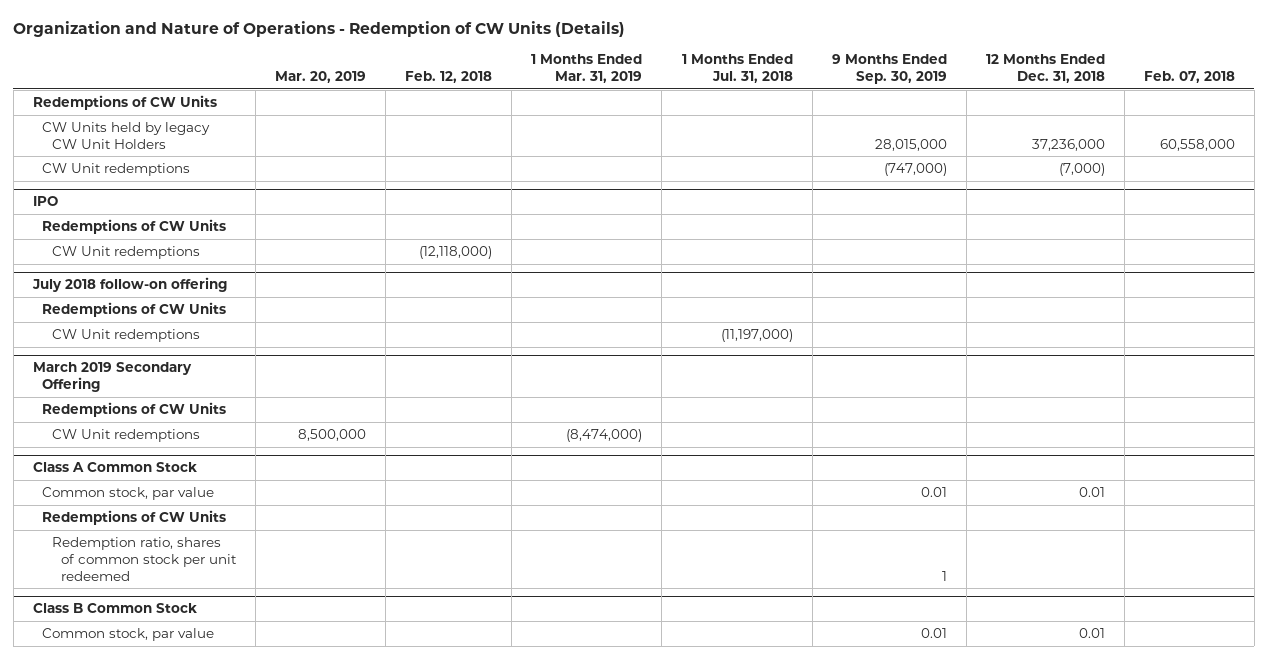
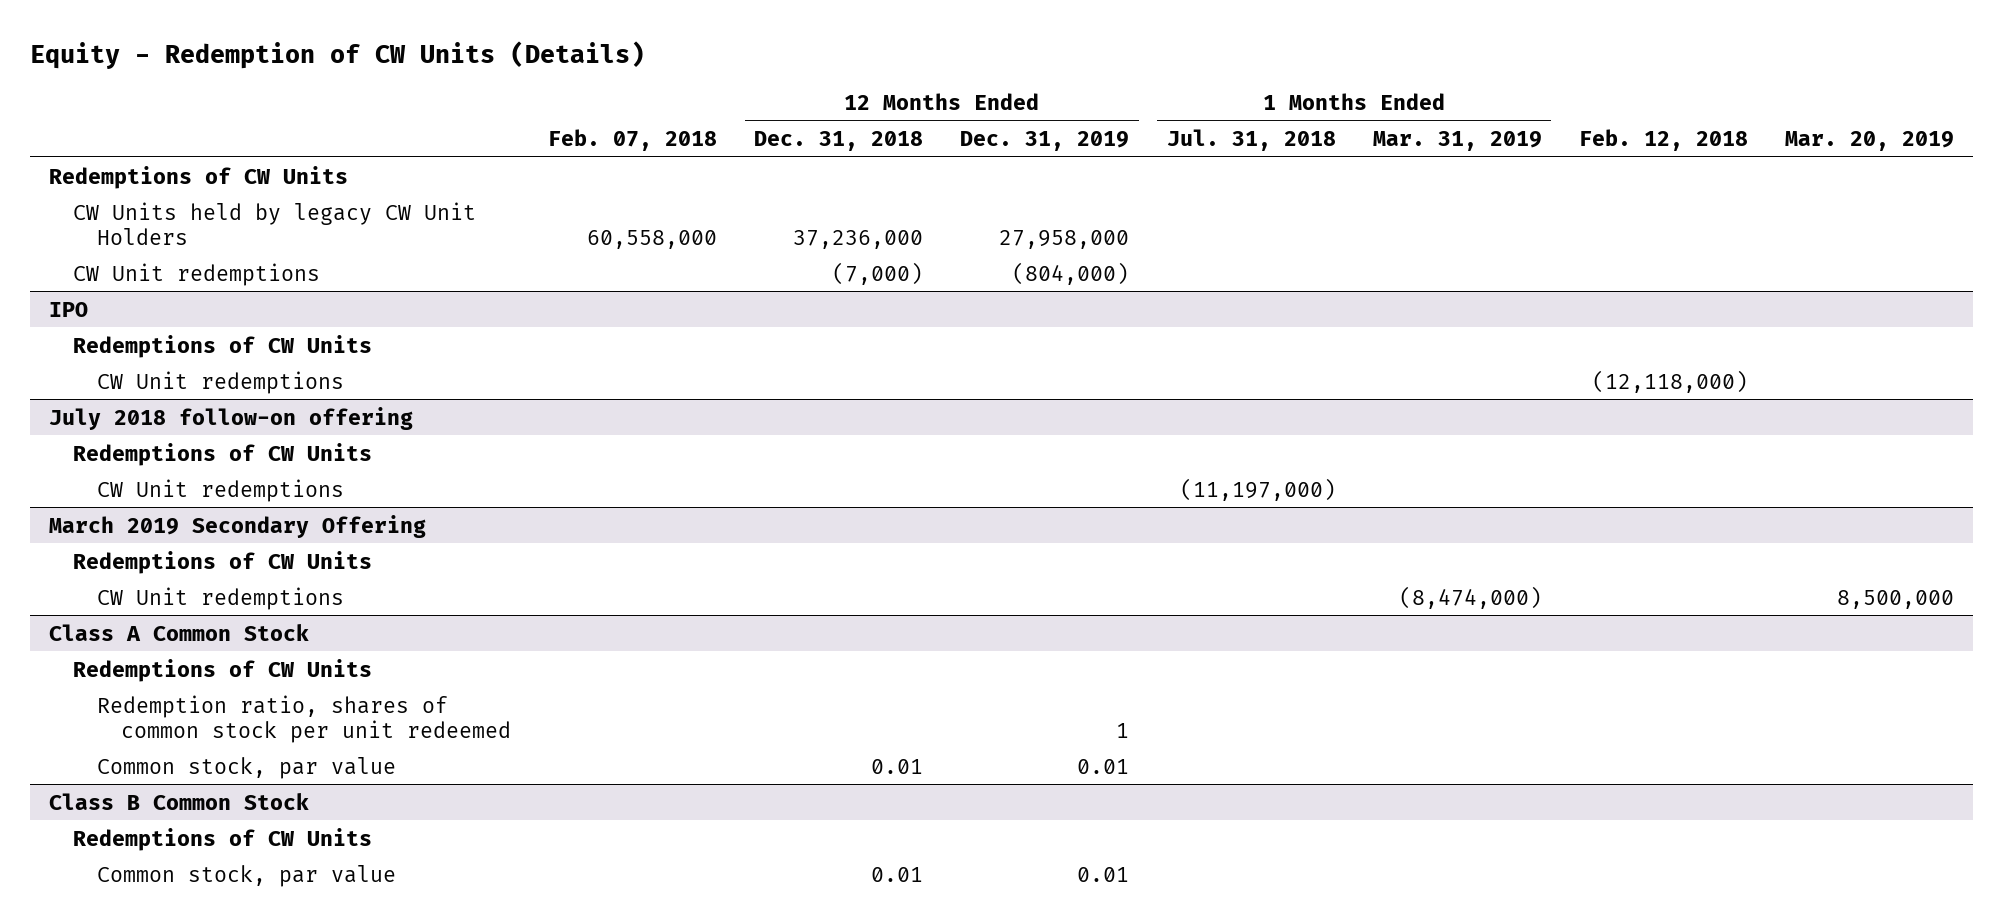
- Organization and Nature of Operations - Redemption of CW Units (Details)
+ Equity - Redemption of CW Units (Details)
- | Mar. 20, 2019 | Feb. 12, 2018 | 1 Months Ended Mar. 31, 2019 | 1 Months Ended Jul. 31, 2018 | 9 Months Ended Sep. 30, 2019 | 12 Months Ended Dec. 31, 2018 | Feb. 07, 2018
+ | Feb. 07, 2018 | 12 Months Ended Dec. 31, 2018 | 12 Months Ended Dec. 31, 2019 | 1 Months Ended Jul. 31, 2018 | 1 Months Ended Mar. 31, 2019 | Feb. 12, 2018 | Mar. 20, 2019
@ Class A Common Stock
moved down: Common stock, par value | | 0.01 | 0.01 | | | |
@ Class B Common Stock
+ Redemptions of CW Units

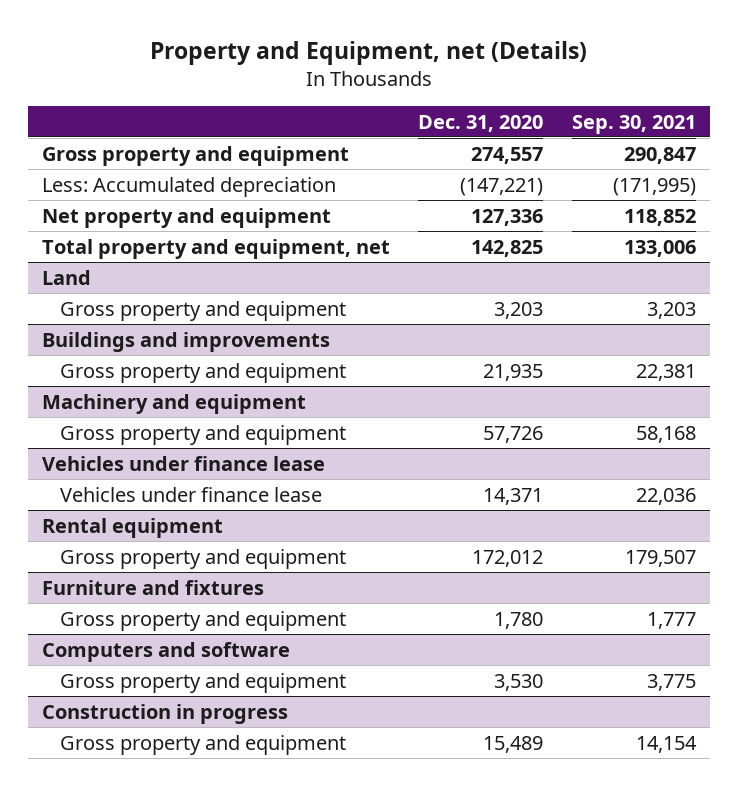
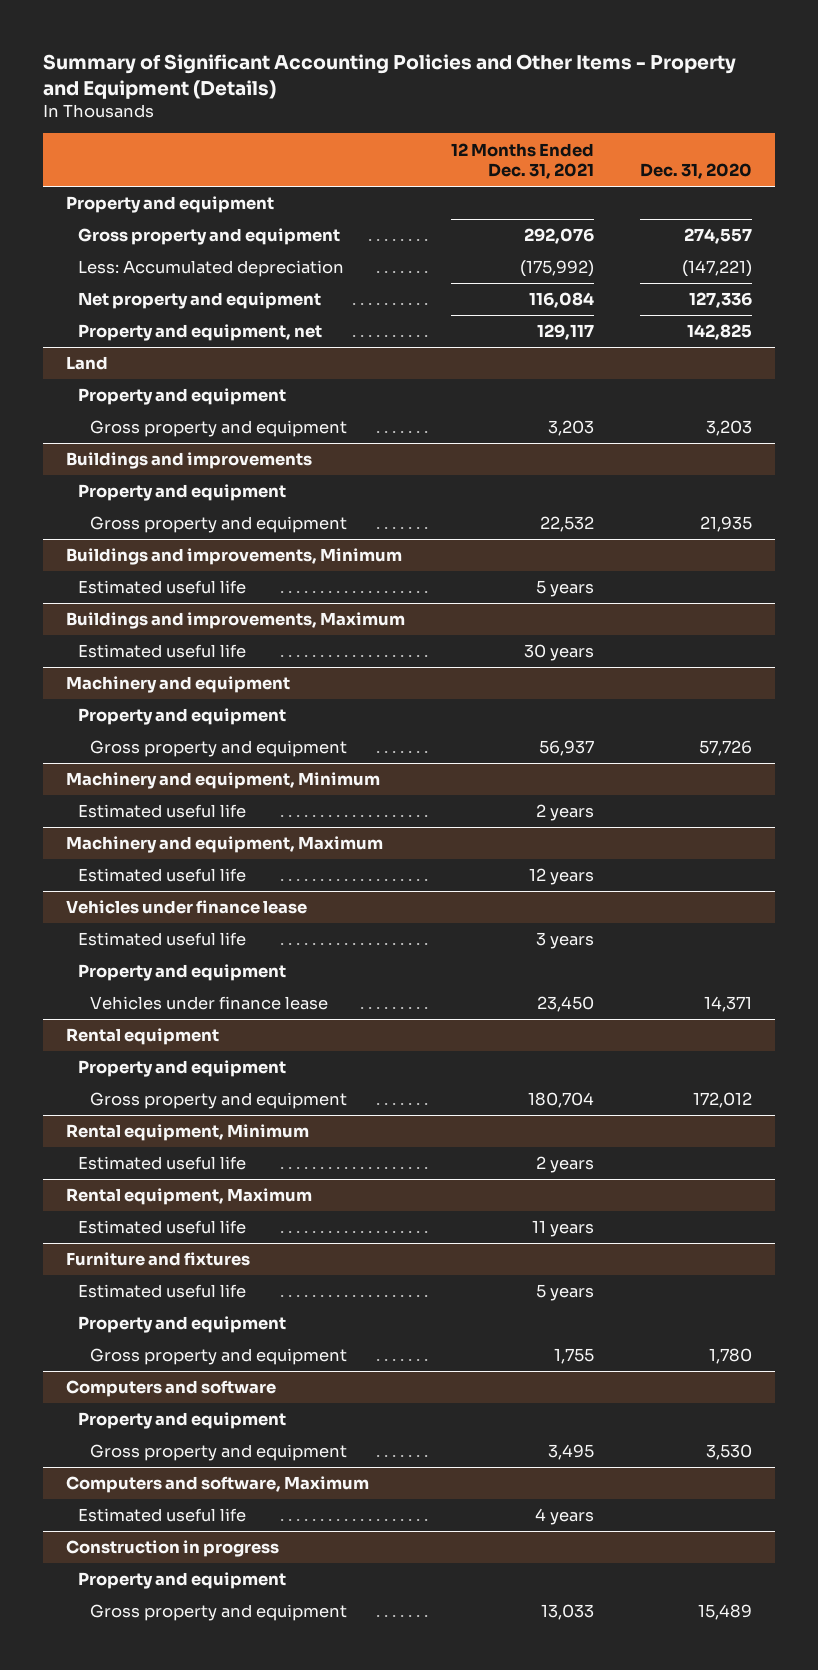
- Property and Equipment, net (Details)
+ Summary of Significant Accounting Policies and Other Items - Property and Equipment (Details)
- | Dec. 31, 2020 | Sep. 30, 2021
+ | 12 Months Ended Dec. 31, 2021 | Dec. 31, 2020
+ Property and equipment
- Total property and equipment, net | 142,825 | 133,006
+ Property and equipment, net | 129,117 | 142,825
@ Land
+ Property and equipment
@ Buildings and improvements
+ Property and equipment
+ Buildings and improvements, Minimum
+ Estimated useful life | 5 years |
+ Buildings and improvements, Maximum
+ Estimated useful life | 30 years |
@ Machinery and equipment
+ Property and equipment
+ Machinery and equipment, Minimum
+ Estimated useful life | 2 years |
+ Machinery and equipment, Maximum
+ Estimated useful life | 12 years |
@ Vehicles under finance lease
+ Estimated useful life | 3 years |
+ Property and equipment
@ Rental equipment
+ Property and equipment
+ Rental equipment, Minimum
+ Estimated useful life | 2 years |
+ Rental equipment, Maximum
+ Estimated useful life | 11 years |
@ Furniture and fixtures
+ Estimated useful life | 5 years |
+ Property and equipment
@ Computers and software
+ Property and equipment
+ Computers and software, Maximum
+ Estimated useful life | 4 years |
@ Construction in progress
+ Property and equipment

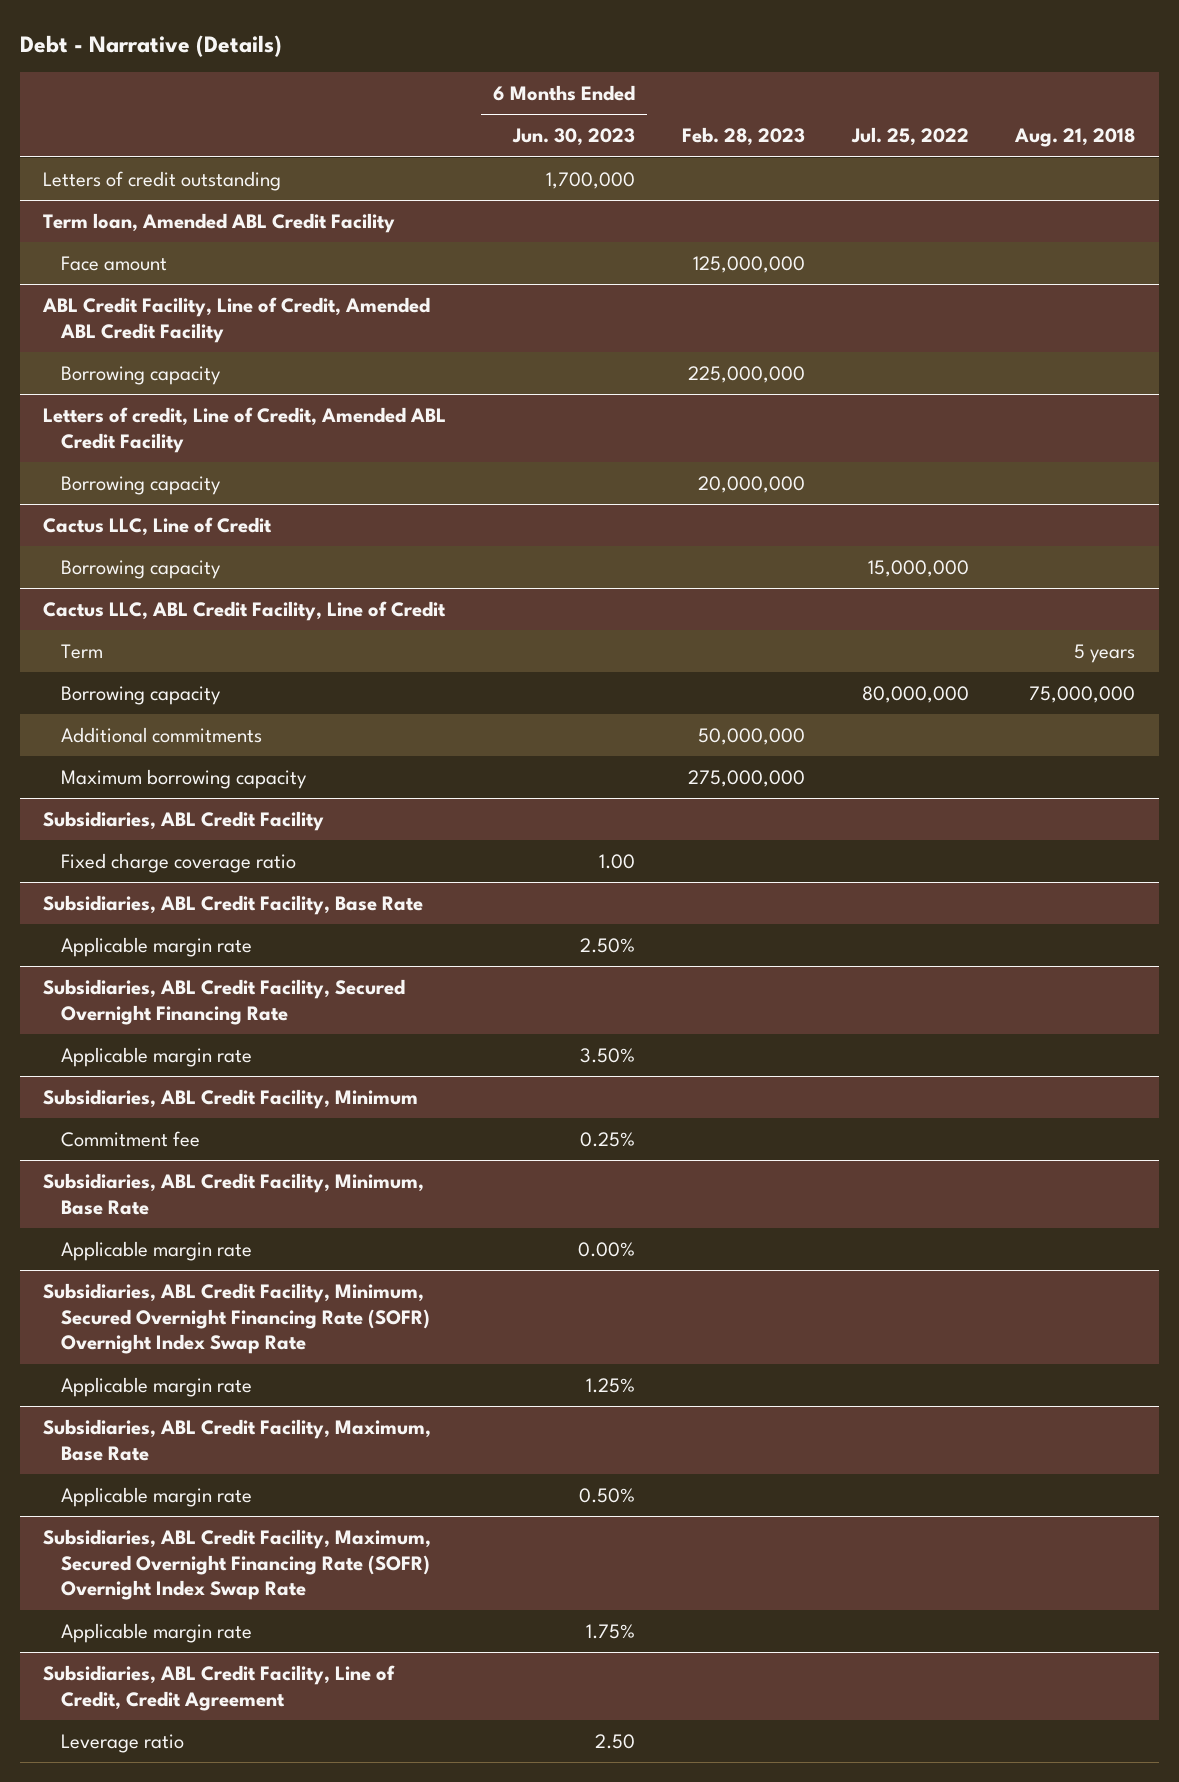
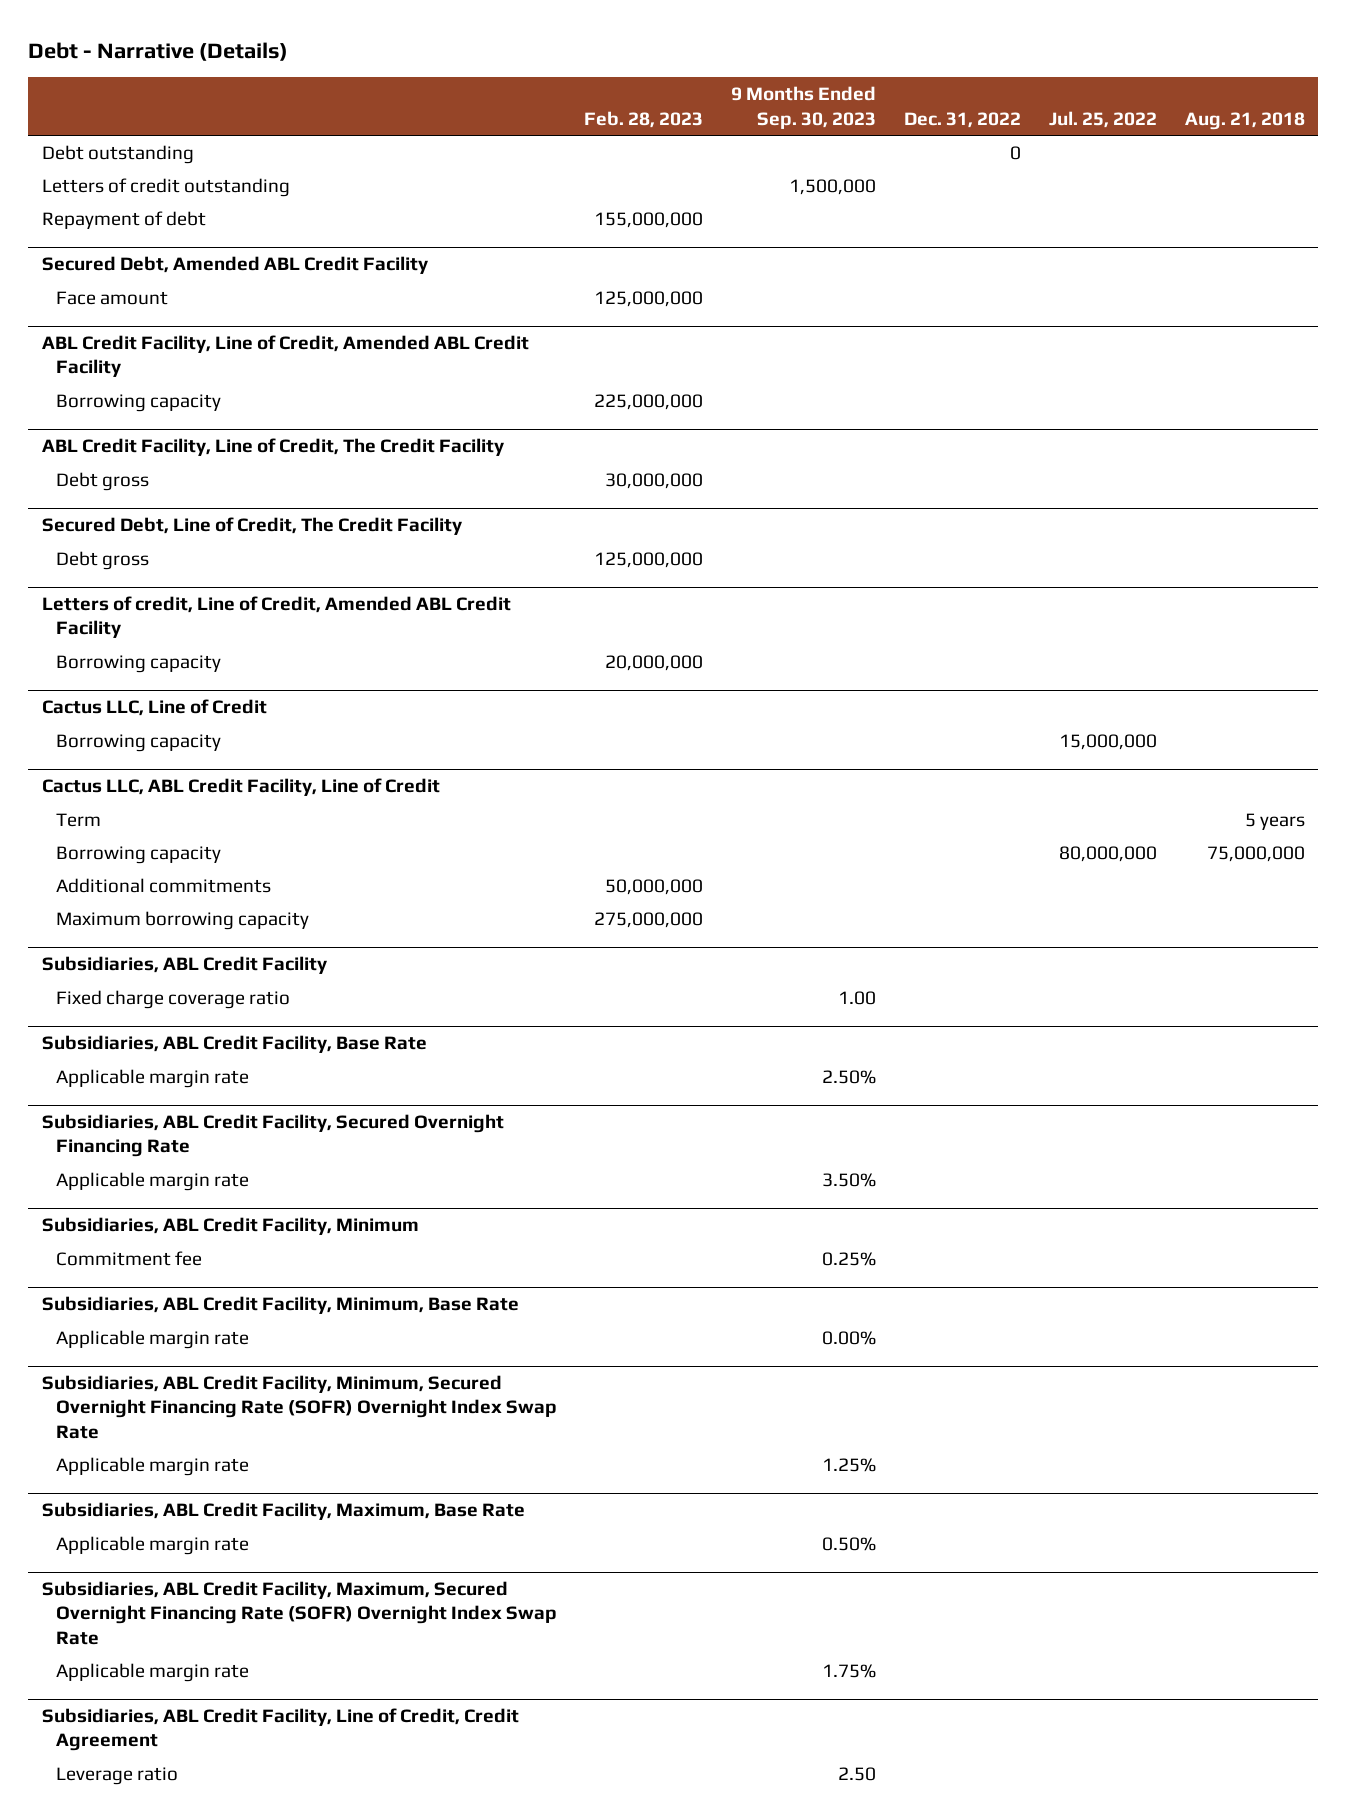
- | 6 Months Ended Jun. 30, 2023 | Feb. 28, 2023 | Jul. 25, 2022 | Aug. 21, 2018
+ | Feb. 28, 2023 | 9 Months Ended Sep. 30, 2023 | Dec. 31, 2022 | Jul. 25, 2022 | Aug. 21, 2018
+ Debt outstanding | | | 0 | |
- Term loan, Amended ABL Credit Facility
+ Repayment of debt | 155,000,000 | | | |
+ Secured Debt, Amended ABL Credit Facility
+ ABL Credit Facility, Line of Credit, The Credit Facility
+ Debt gross | 30,000,000 | | | |
+ Secured Debt, Line of Credit, The Credit Facility
+ Debt gross | 125,000,000 | | | |

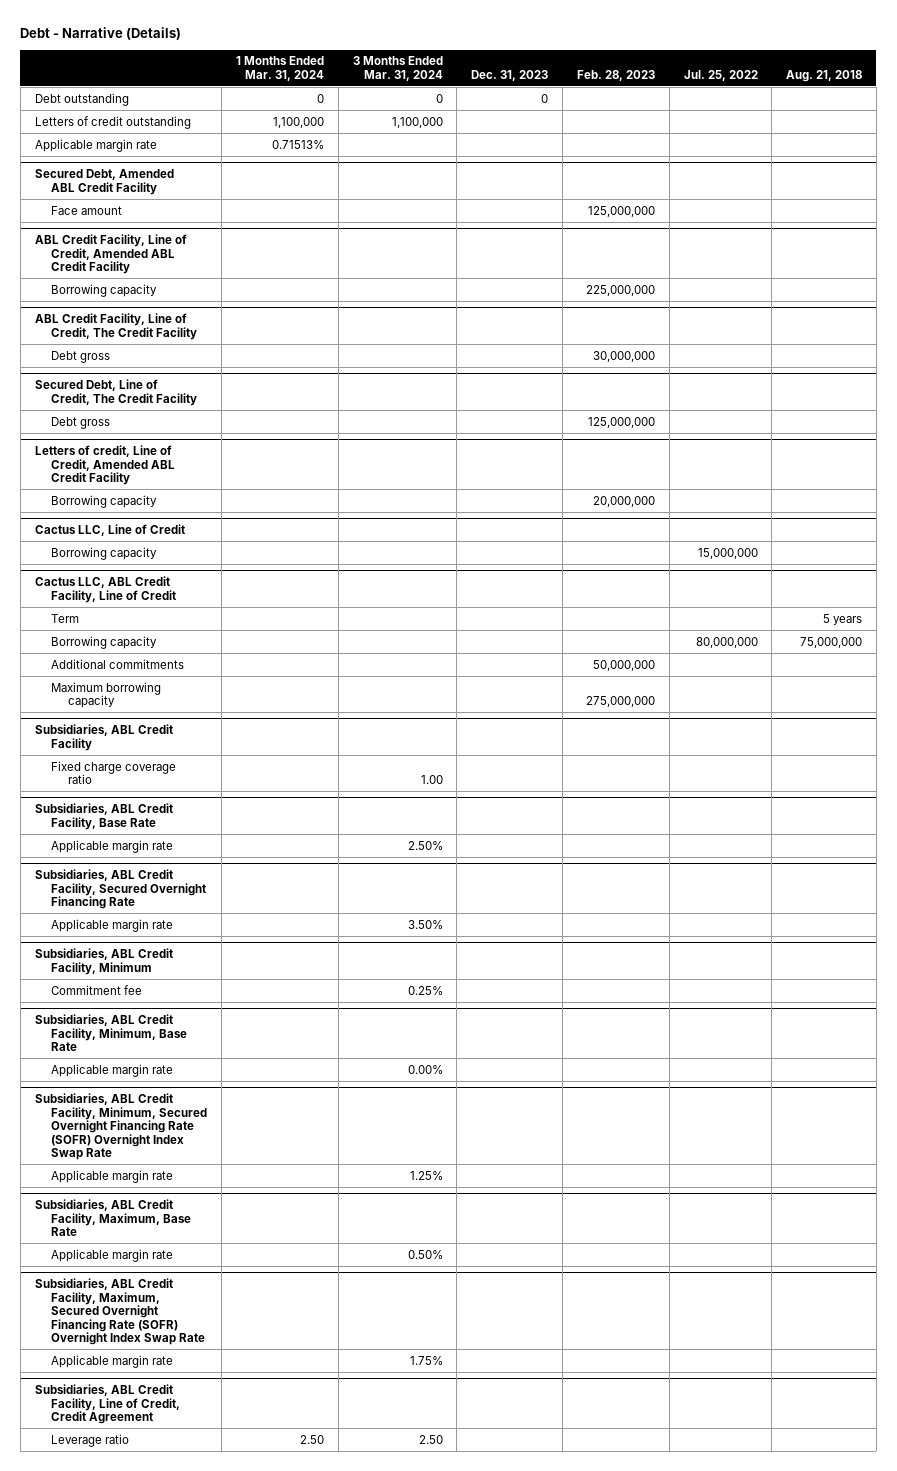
- | Feb. 28, 2023 | 9 Months Ended Sep. 30, 2023 | Dec. 31, 2022 | Jul. 25, 2022 | Aug. 21, 2018
+ | 1 Months Ended Mar. 31, 2024 | 3 Months Ended Mar. 31, 2024 | Dec. 31, 2023 | Feb. 28, 2023 | Jul. 25, 2022 | Aug. 21, 2018
- Repayment of debt | 155,000,000 | | | |
+ Applicable margin rate | 0.71513% | | | | |

